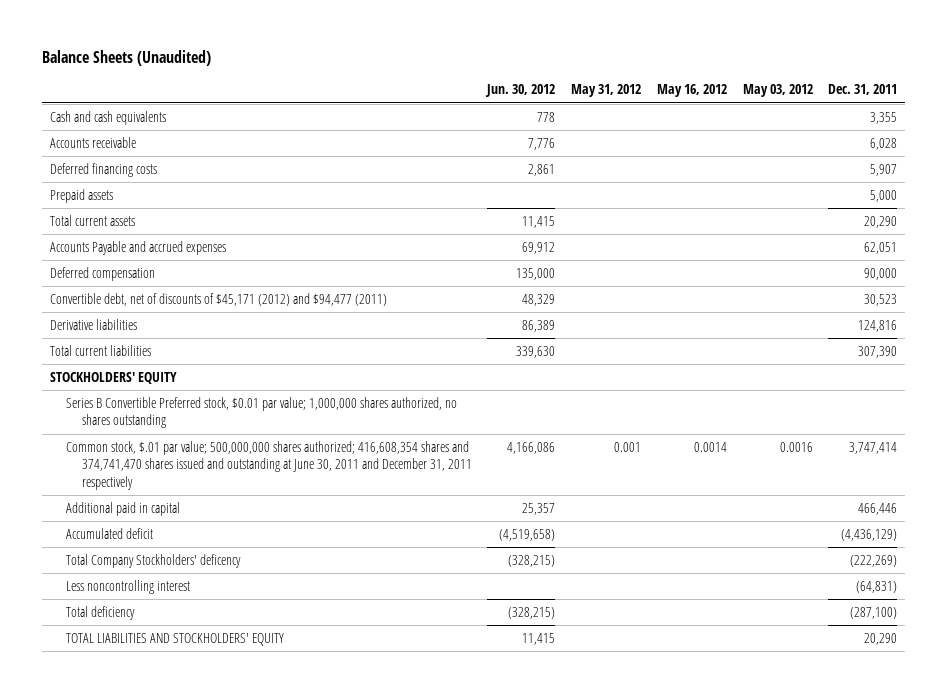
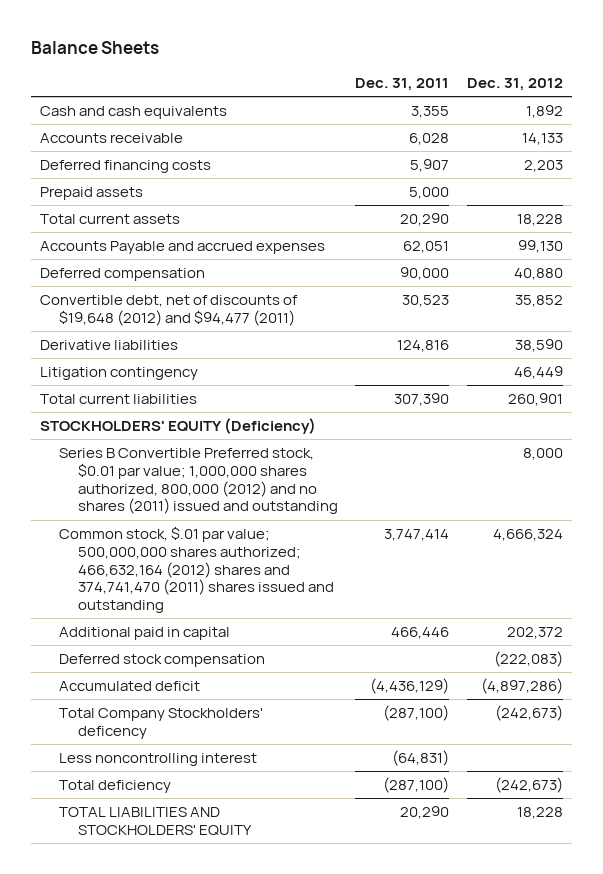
- Balance Sheets (Unaudited)
+ Balance Sheets
- | Jun. 30, 2012 | May 31, 2012 | May 16, 2012 | May 03, 2012 | Dec. 31, 2011
+ | Dec. 31, 2011 | Dec. 31, 2012
- Convertible debt, net of discounts of $45,171 (2012) and $94,477 (2011) | 48,329 | | | | 30,523
+ Convertible debt, net of discounts of $19,648 (2012) and $94,477 (2011) | 30,523 | 35,852
+ Litigation contingency | | 46,449
- STOCKHOLDERS' EQUITY
- Series B Convertible Preferred stock, $0.01 par value; 1,000,000 shares authorized, no shares outstanding
- Common stock, $.01 par value; 500,000,000 shares authorized; 416,608,354 shares and 374,741,470 shares issued and outstanding at June 30, 2011 and December 31, 2011 respectively | 4,166,086 | 0.001 | 0.0014 | 0.0016 | 3,747,414
+ STOCKHOLDERS' EQUITY (Deficiency)
+ Series B Convertible Preferred stock, $0.01 par value; 1,000,000 shares authorized, 800,000 (2012) and no shares (2011) issued and outstanding | | 8,000
+ Common stock, $.01 par value; 500,000,000 shares authorized; 466,632,164 (2012) shares and 374,741,470 (2011) shares issued and outstanding | 3,747,414 | 4,666,324
+ Deferred stock compensation | | (222,083)
- Total Company Stockholders' deficency | (328,215) | | | | (222,269)
+ Total Company Stockholders' deficency | (287,100) | (242,673)

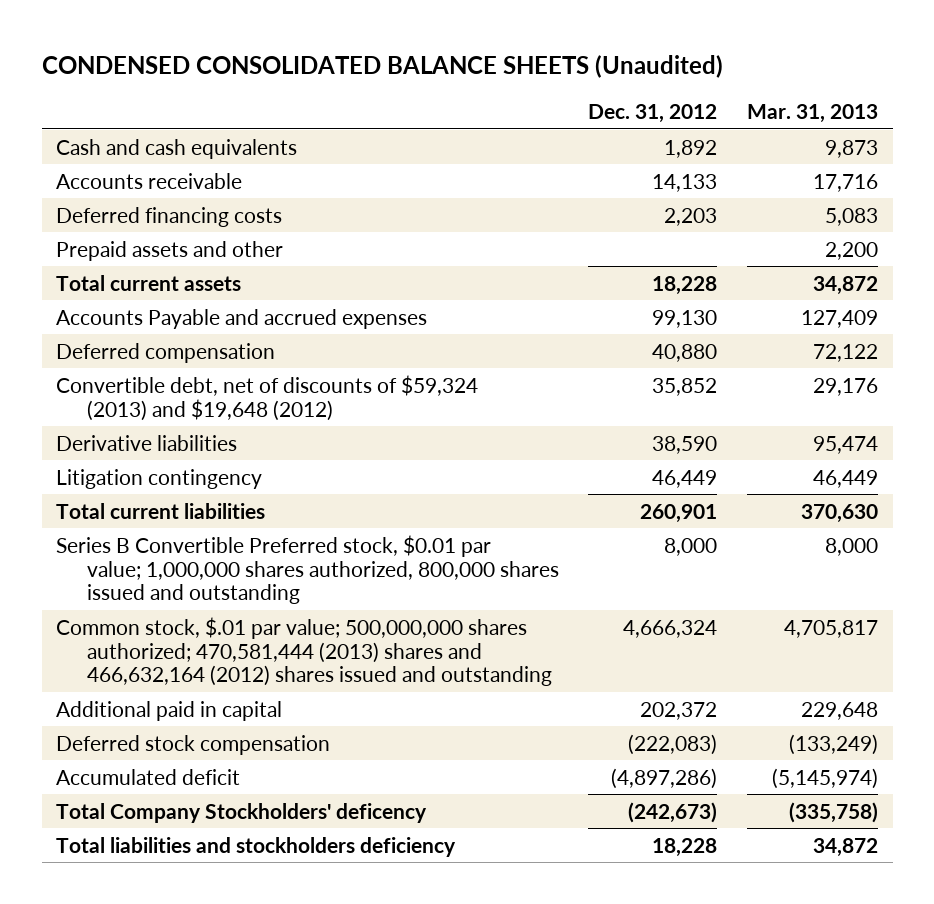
- Balance Sheets
+ CONDENSED CONSOLIDATED BALANCE SHEETS (Unaudited)
- | Dec. 31, 2011 | Dec. 31, 2012
+ | Dec. 31, 2012 | Mar. 31, 2013
- Prepaid assets | 5,000 |
+ Prepaid assets and other | | 2,200
- Convertible debt, net of discounts of $19,648 (2012) and $94,477 (2011) | 30,523 | 35,852
+ Convertible debt, net of discounts of $59,324 (2013) and $19,648 (2012) | 35,852 | 29,176
- STOCKHOLDERS' EQUITY (Deficiency)
- Series B Convertible Preferred stock, $0.01 par value; 1,000,000 shares authorized, 800,000 (2012) and no shares (2011) issued and outstanding | | 8,000
- Common stock, $.01 par value; 500,000,000 shares authorized; 466,632,164 (2012) shares and 374,741,470 (2011) shares issued and outstanding | 3,747,414 | 4,666,324
+ Series B Convertible Preferred stock, $0.01 par value; 1,000,000 shares authorized, 800,000 shares issued and outstanding | 8,000 | 8,000
+ Common stock, $.01 par value; 500,000,000 shares authorized; 470,581,444 (2013) shares and 466,632,164 (2012) shares issued and outstanding | 4,666,324 | 4,705,817
- Less noncontrolling interest | (64,831) |
- Total deficiency | (287,100) | (242,673)
- TOTAL LIABILITIES AND STOCKHOLDERS' EQUITY | 20,290 | 18,228
+ Total liabilities and stockholders deficiency | 18,228 | 34,872

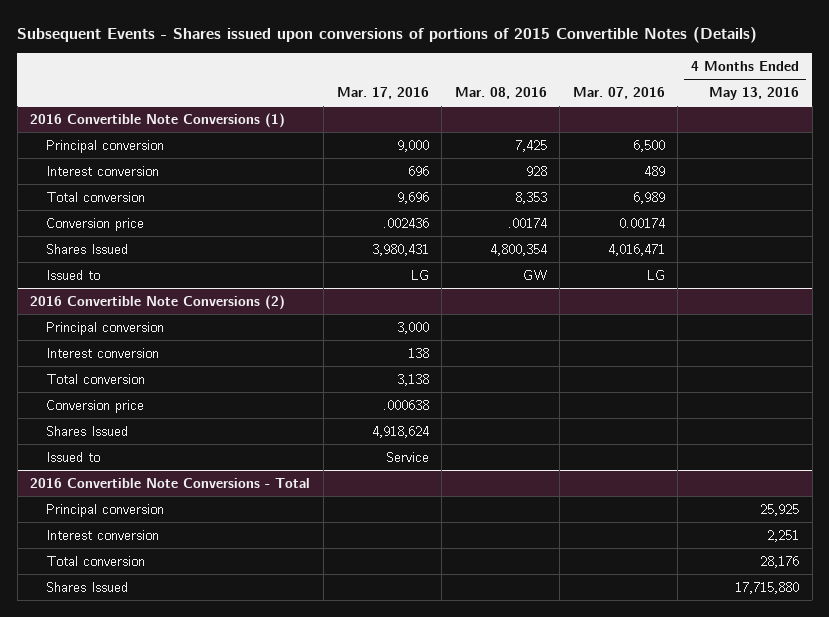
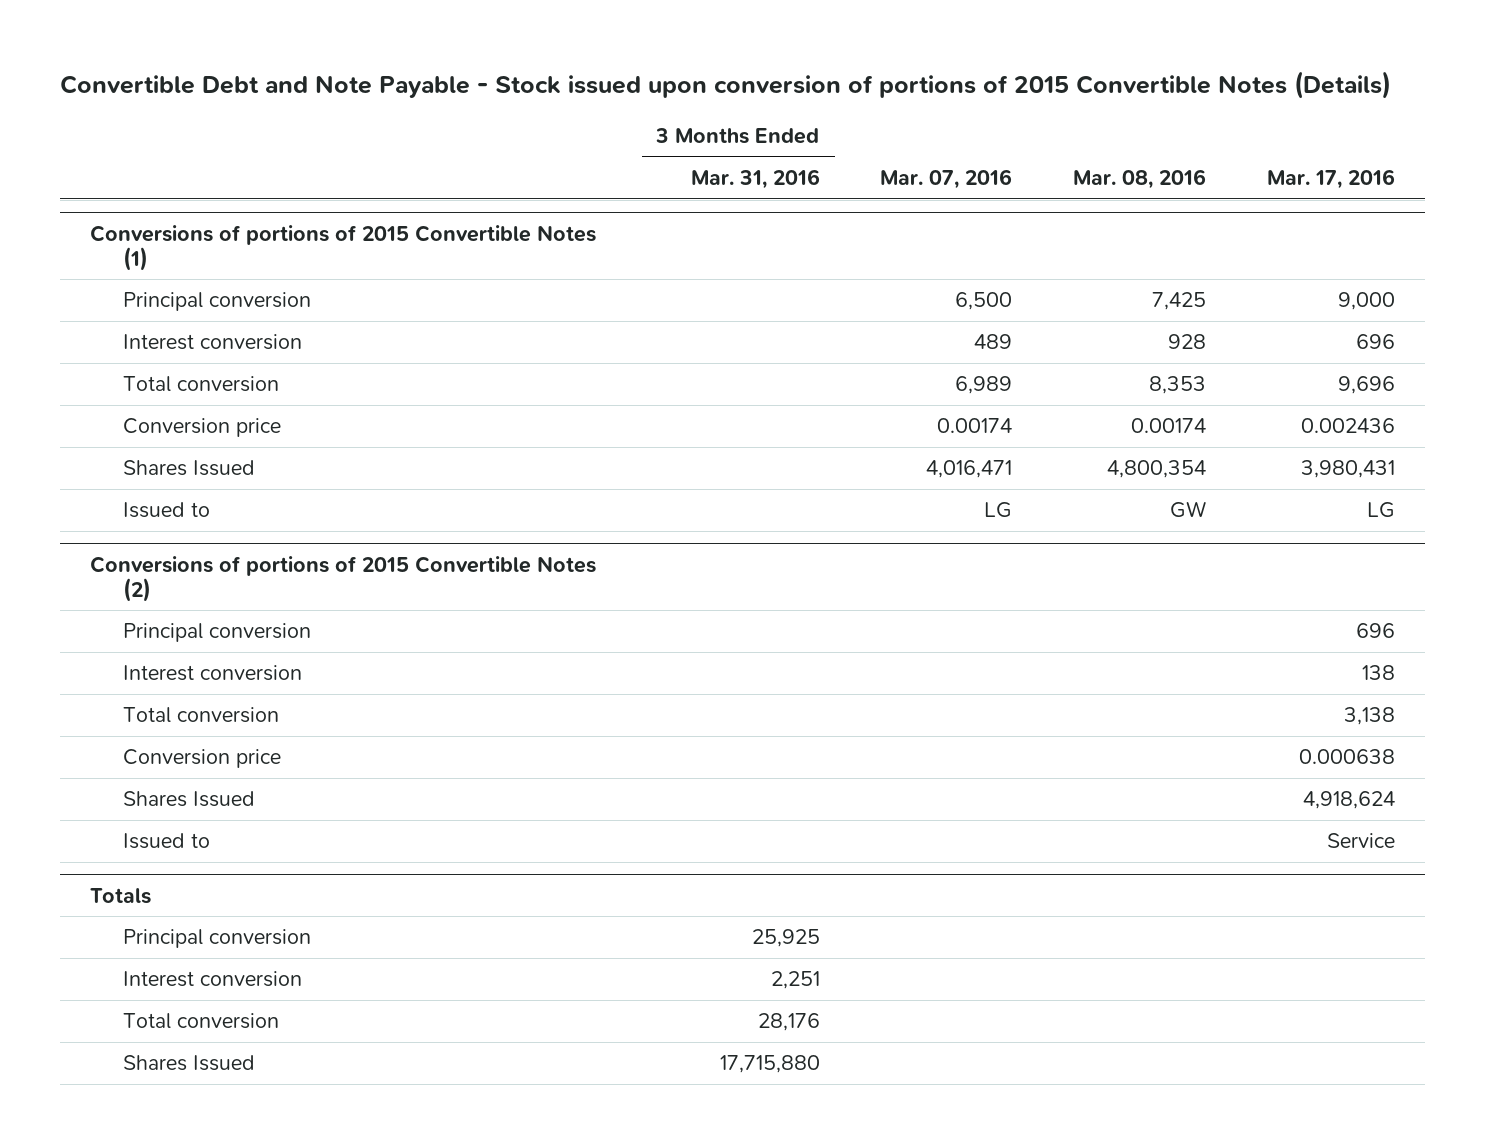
- Subsequent Events - Shares issued upon conversions of portions of 2015 Convertible Notes (Details)
+ Convertible Debt and Note Payable - Stock issued upon conversion of portions of 2015 Convertible Notes (Details)
- | Mar. 17, 2016 | Mar. 08, 2016 | Mar. 07, 2016 | 4 Months Ended May 13, 2016
+ | 3 Months Ended Mar. 31, 2016 | Mar. 07, 2016 | Mar. 08, 2016 | Mar. 17, 2016
- 2016 Convertible Note Conversions (1)
+ Conversions of portions of 2015 Convertible Notes (1)
- Conversion price | .002436 | .00174 | 0.00174 |
+ Conversion price | | 0.00174 | 0.00174 | 0.002436
- 2016 Convertible Note Conversions (2)
- Principal conversion | 3,000 | | |
+ Conversions of portions of 2015 Convertible Notes (2)
+ Principal conversion | | | | 696
- Conversion price | .000638 | | |
+ Conversion price | | | | 0.000638
- 2016 Convertible Note Conversions - Total
+ Totals

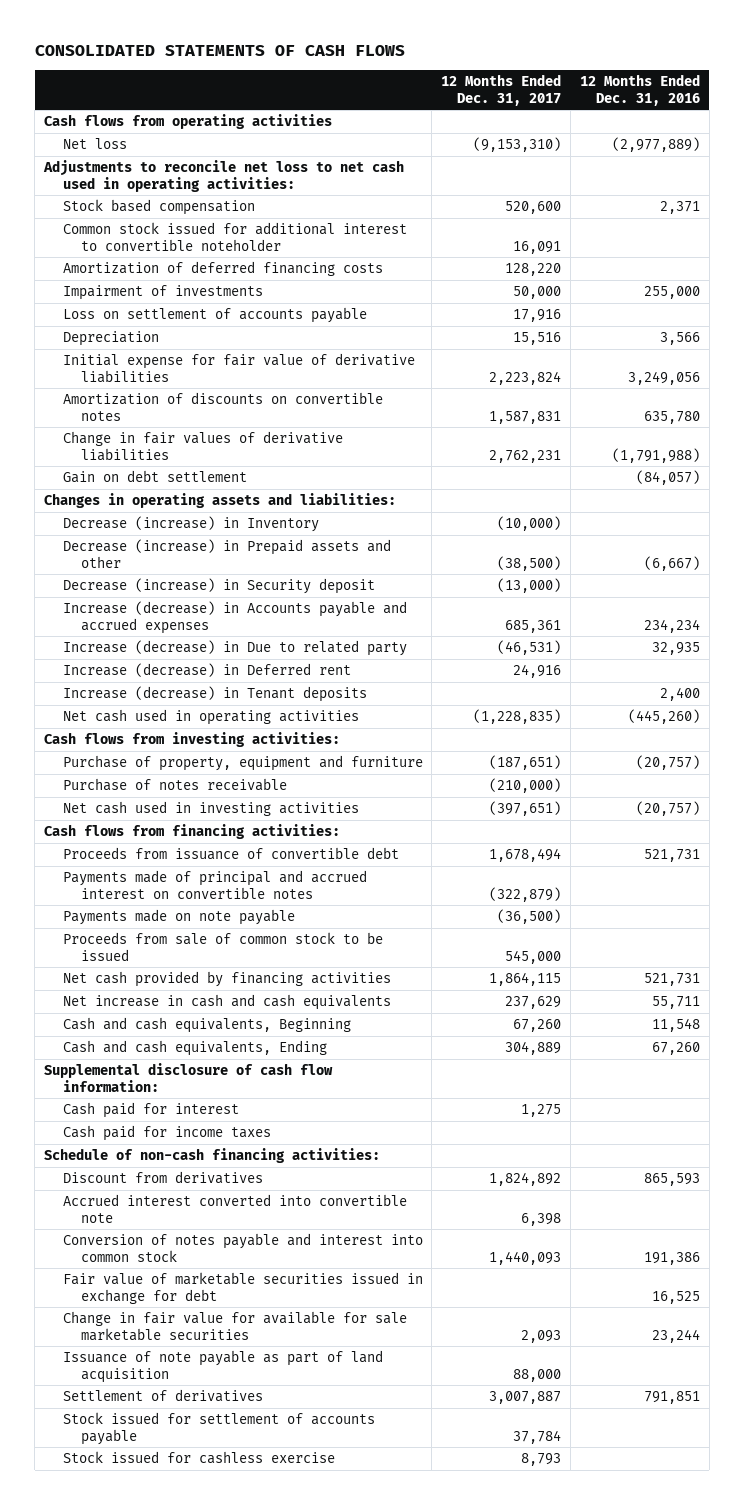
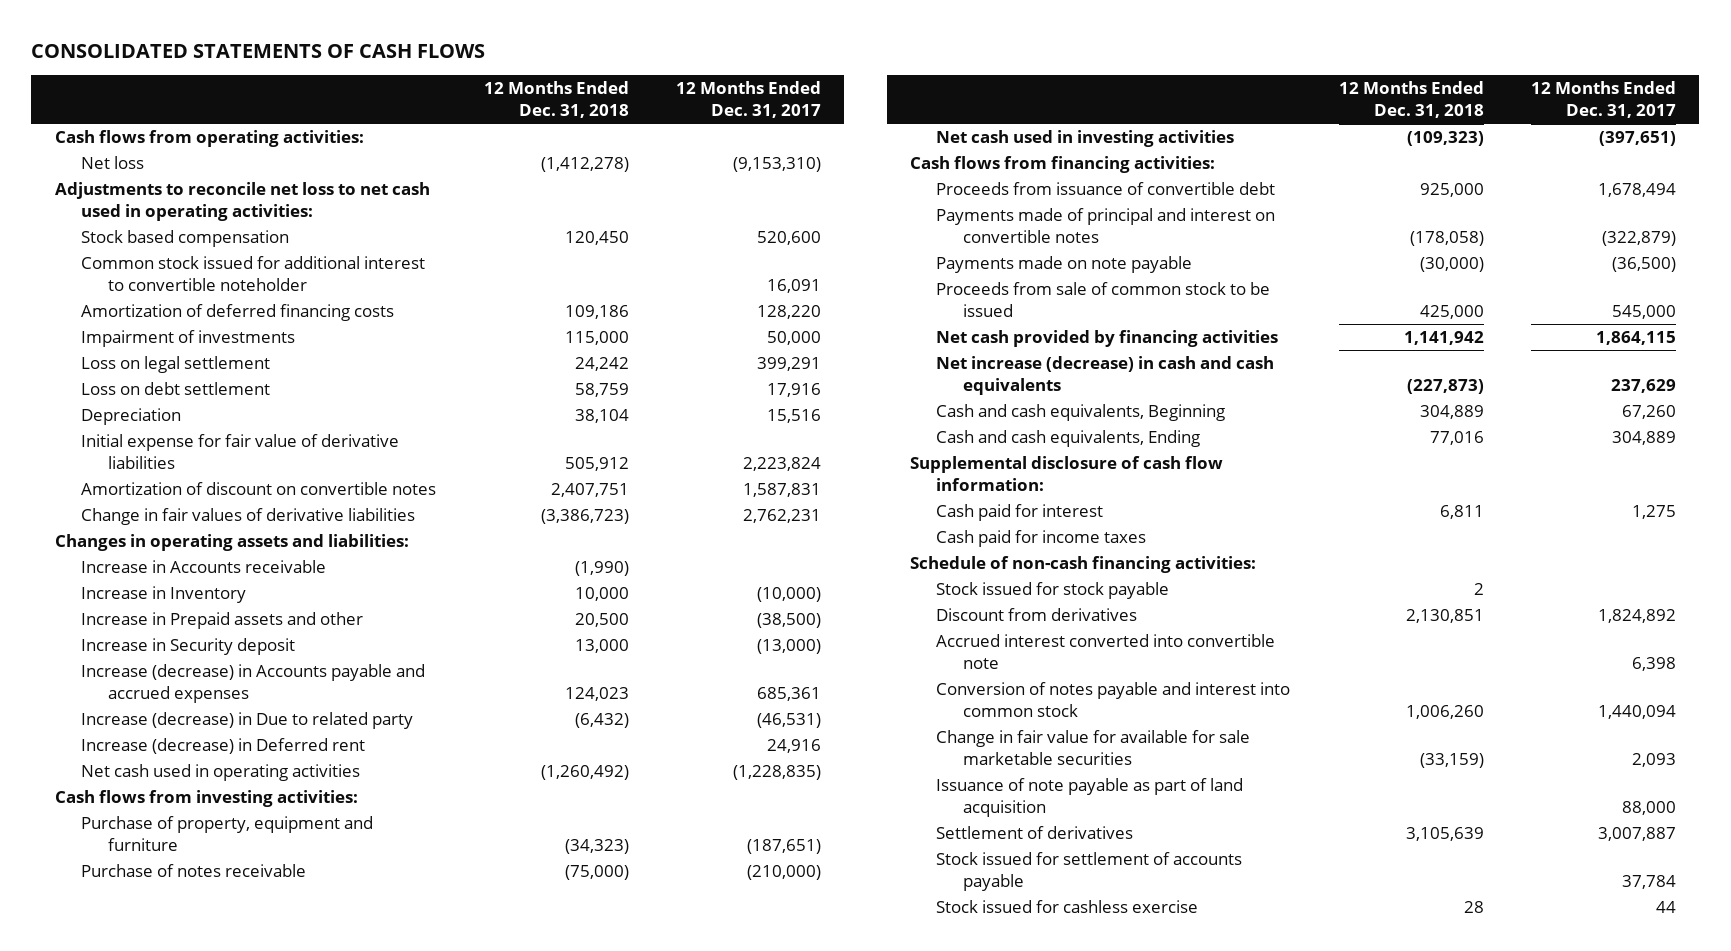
- | 12 Months Ended Dec. 31, 2017 | 12 Months Ended Dec. 31, 2016
+ | 12 Months Ended Dec. 31, 2018 | 12 Months Ended Dec. 31, 2017
- Cash flows from operating activities
+ Cash flows from operating activities:
- Loss on settlement of accounts payable | 17,916 |
+ Loss on legal settlement | 24,242 | 399,291
+ Loss on debt settlement | 58,759 | 17,916
- Amortization of discounts on convertible notes | 1,587,831 | 635,780
+ Amortization of discount on convertible notes | 2,407,751 | 1,587,831
- Gain on debt settlement | | (84,057)
- Decrease (increase) in Inventory | (10,000) |
- Decrease (increase) in Prepaid assets and other | (38,500) | (6,667)
- Decrease (increase) in Security deposit | (13,000) |
+ Increase in Accounts receivable | (1,990) |
+ Increase in Inventory | 10,000 | (10,000)
+ Increase in Prepaid assets and other | 20,500 | (38,500)
+ Increase in Security deposit | 13,000 | (13,000)
- Increase (decrease) in Tenant deposits | | 2,400
- Payments made of principal and accrued interest on convertible notes | (322,879) |
+ Payments made of principal and interest on convertible notes | (178,058) | (322,879)
- Net increase in cash and cash equivalents | 237,629 | 55,711
+ Net increase (decrease) in cash and cash equivalents | (227,873) | 237,629
+ Stock issued for stock payable | 2 |
- Conversion of notes payable and interest into common stock | 1,440,093 | 191,386
- Fair value of marketable securities issued in exchange for debt | | 16,525
+ Conversion of notes payable and interest into common stock | 1,006,260 | 1,440,094
- Stock issued for cashless exercise | 8,793 |
+ Stock issued for cashless exercise | 28 | 44

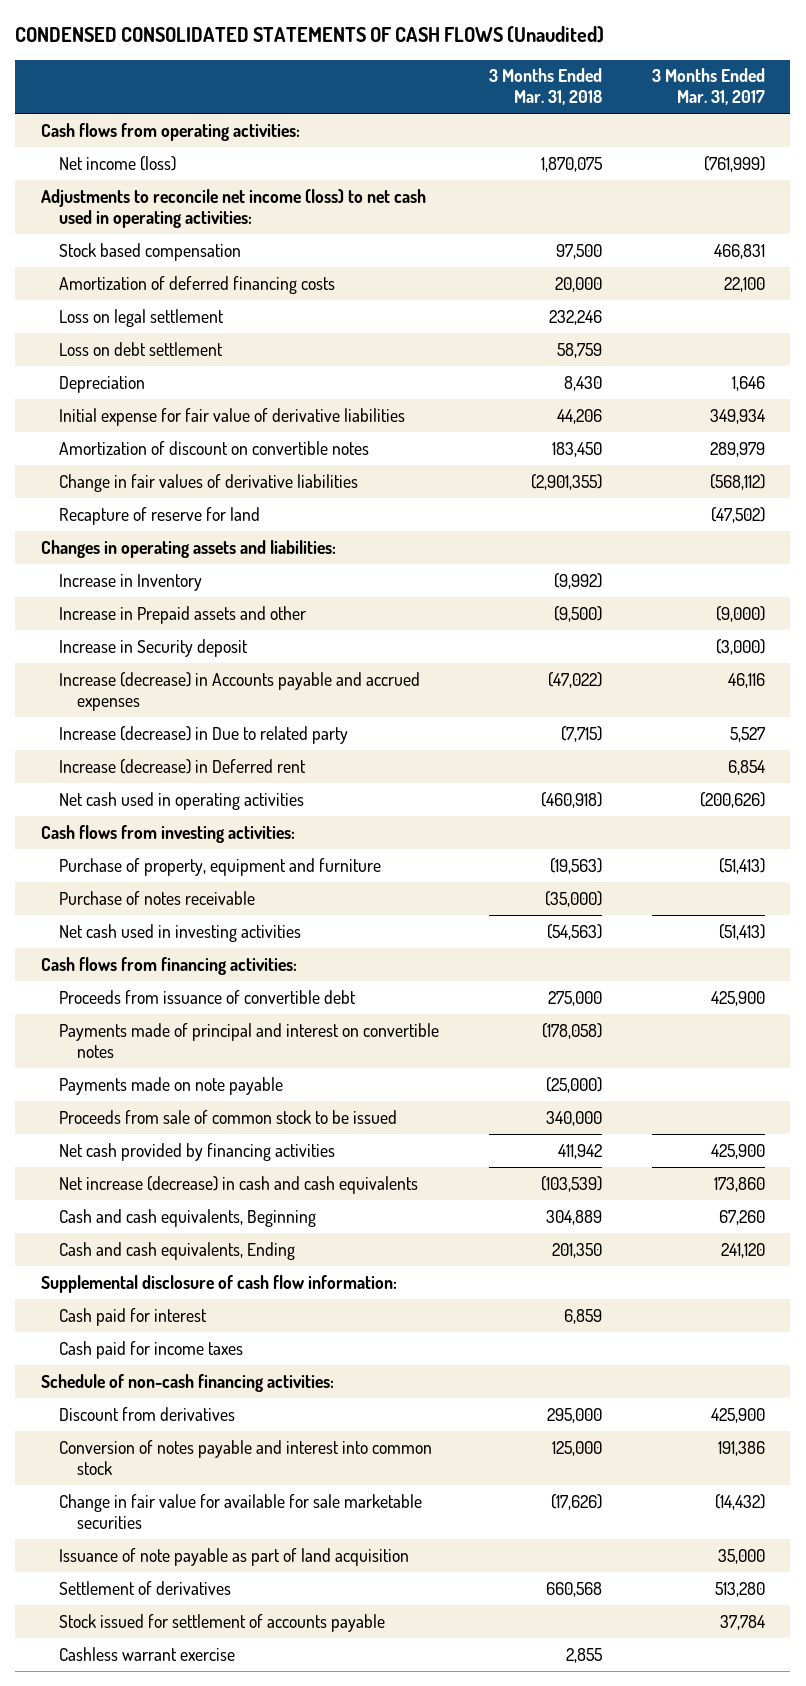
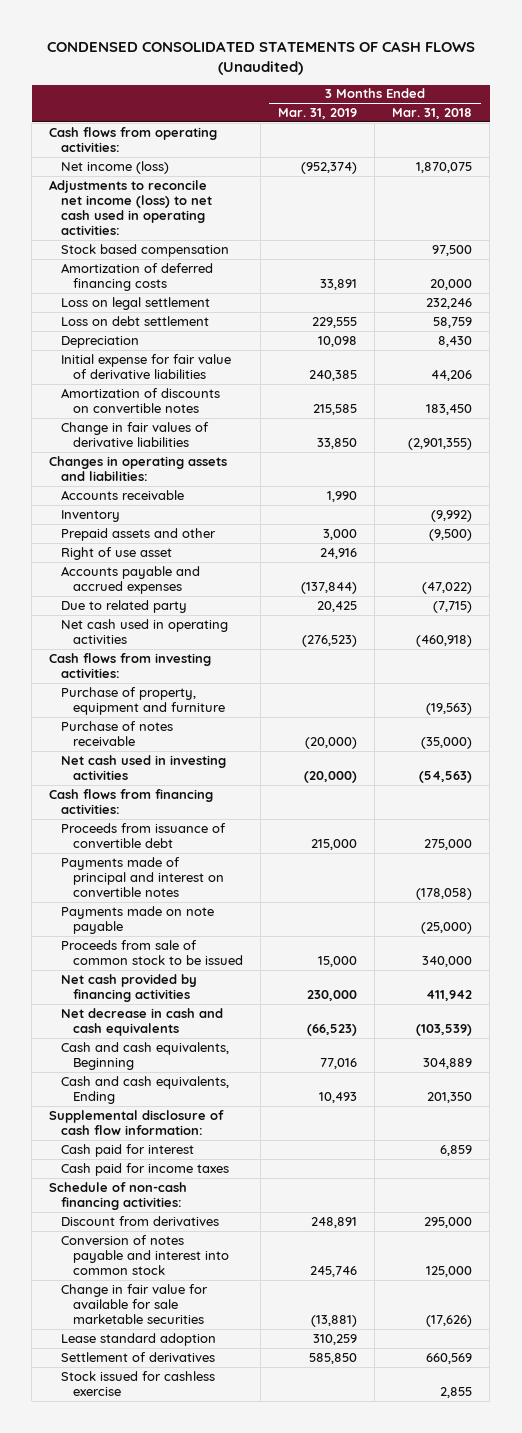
- | 3 Months Ended Mar. 31, 2018 | 3 Months Ended Mar. 31, 2017
+ | 3 Months Ended Mar. 31, 2019 | 3 Months Ended Mar. 31, 2018
- Amortization of discount on convertible notes | 183,450 | 289,979
+ Amortization of discounts on convertible notes | 215,585 | 183,450
- Recapture of reserve for land | | (47,502)
- Increase in Inventory | (9,992) |
- Increase in Prepaid assets and other | (9,500) | (9,000)
- Increase in Security deposit | | (3,000)
- Increase (decrease) in Accounts payable and accrued expenses | (47,022) | 46,116
- Increase (decrease) in Due to related party | (7,715) | 5,527
- Increase (decrease) in Deferred rent | | 6,854
+ Accounts receivable | 1,990 |
+ Inventory | | (9,992)
+ Prepaid assets and other | 3,000 | (9,500)
+ Right of use asset | 24,916 |
+ Accounts payable and accrued expenses | (137,844) | (47,022)
+ Due to related party | 20,425 | (7,715)
- Net increase (decrease) in cash and cash equivalents | (103,539) | 173,860
+ Net decrease in cash and cash equivalents | (66,523) | (103,539)
- Issuance of note payable as part of land acquisition | | 35,000
- Settlement of derivatives | 660,568 | 513,280
- Stock issued for settlement of accounts payable | | 37,784
- Cashless warrant exercise | 2,855 |
+ Lease standard adoption | 310,259 |
+ Settlement of derivatives | 585,850 | 660,569
+ Stock issued for cashless exercise | | 2,855

